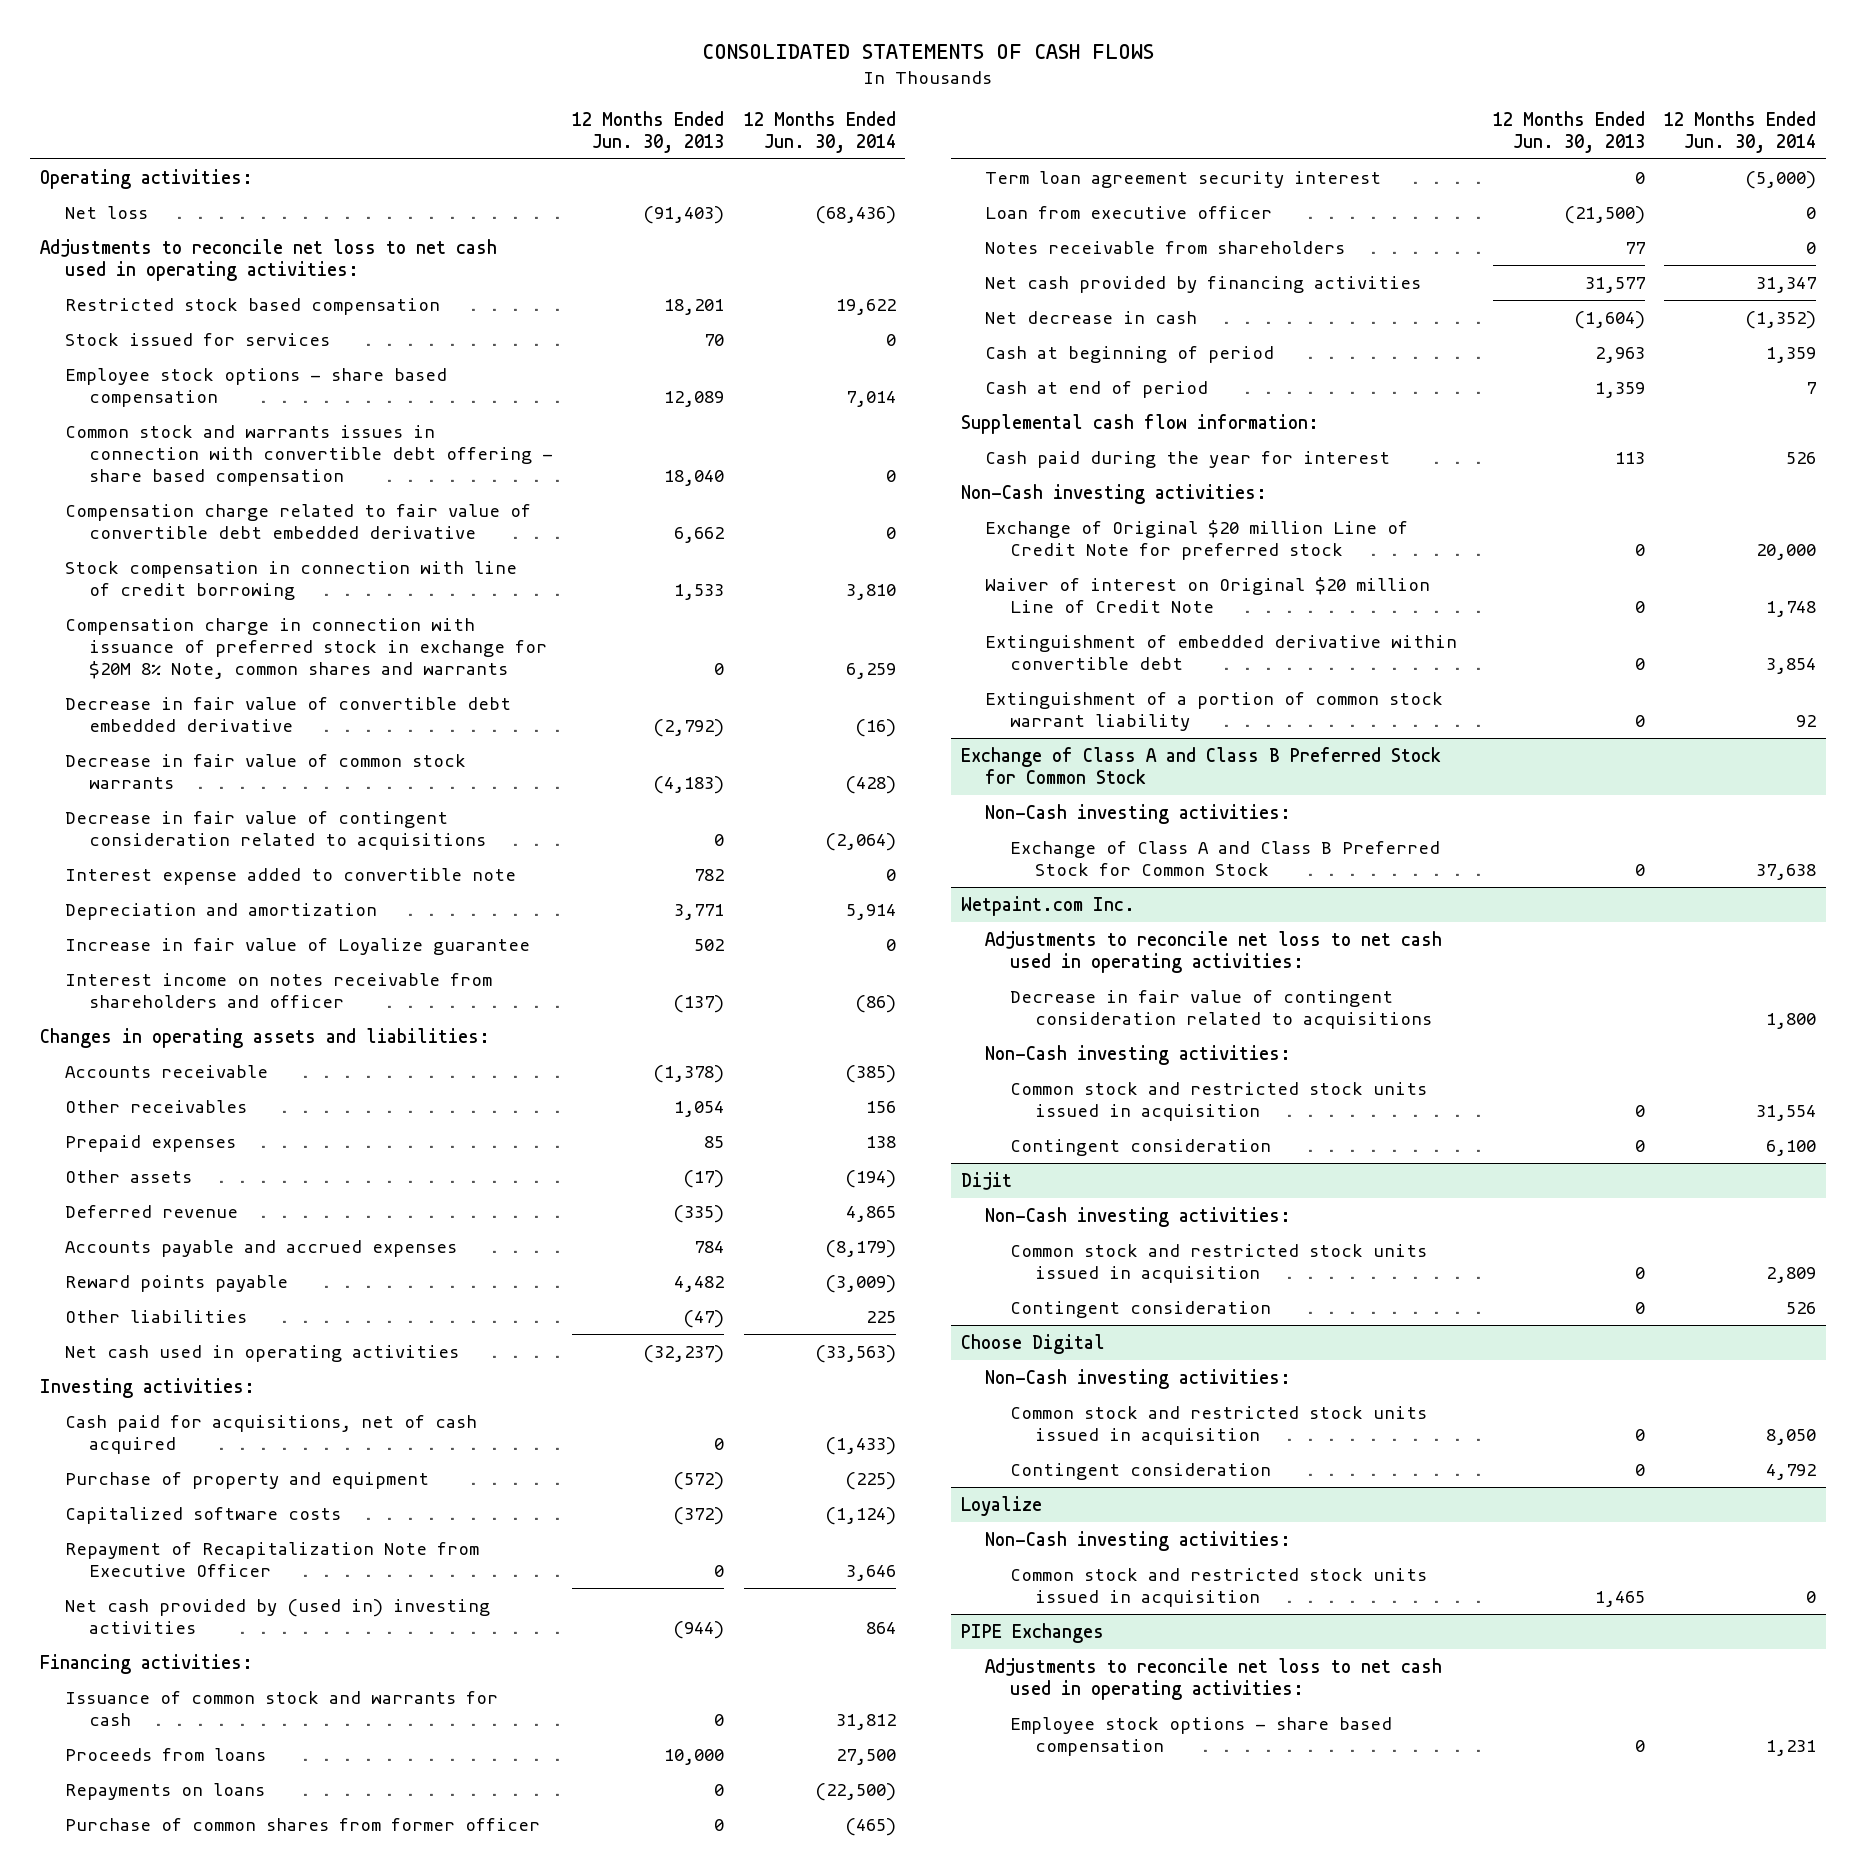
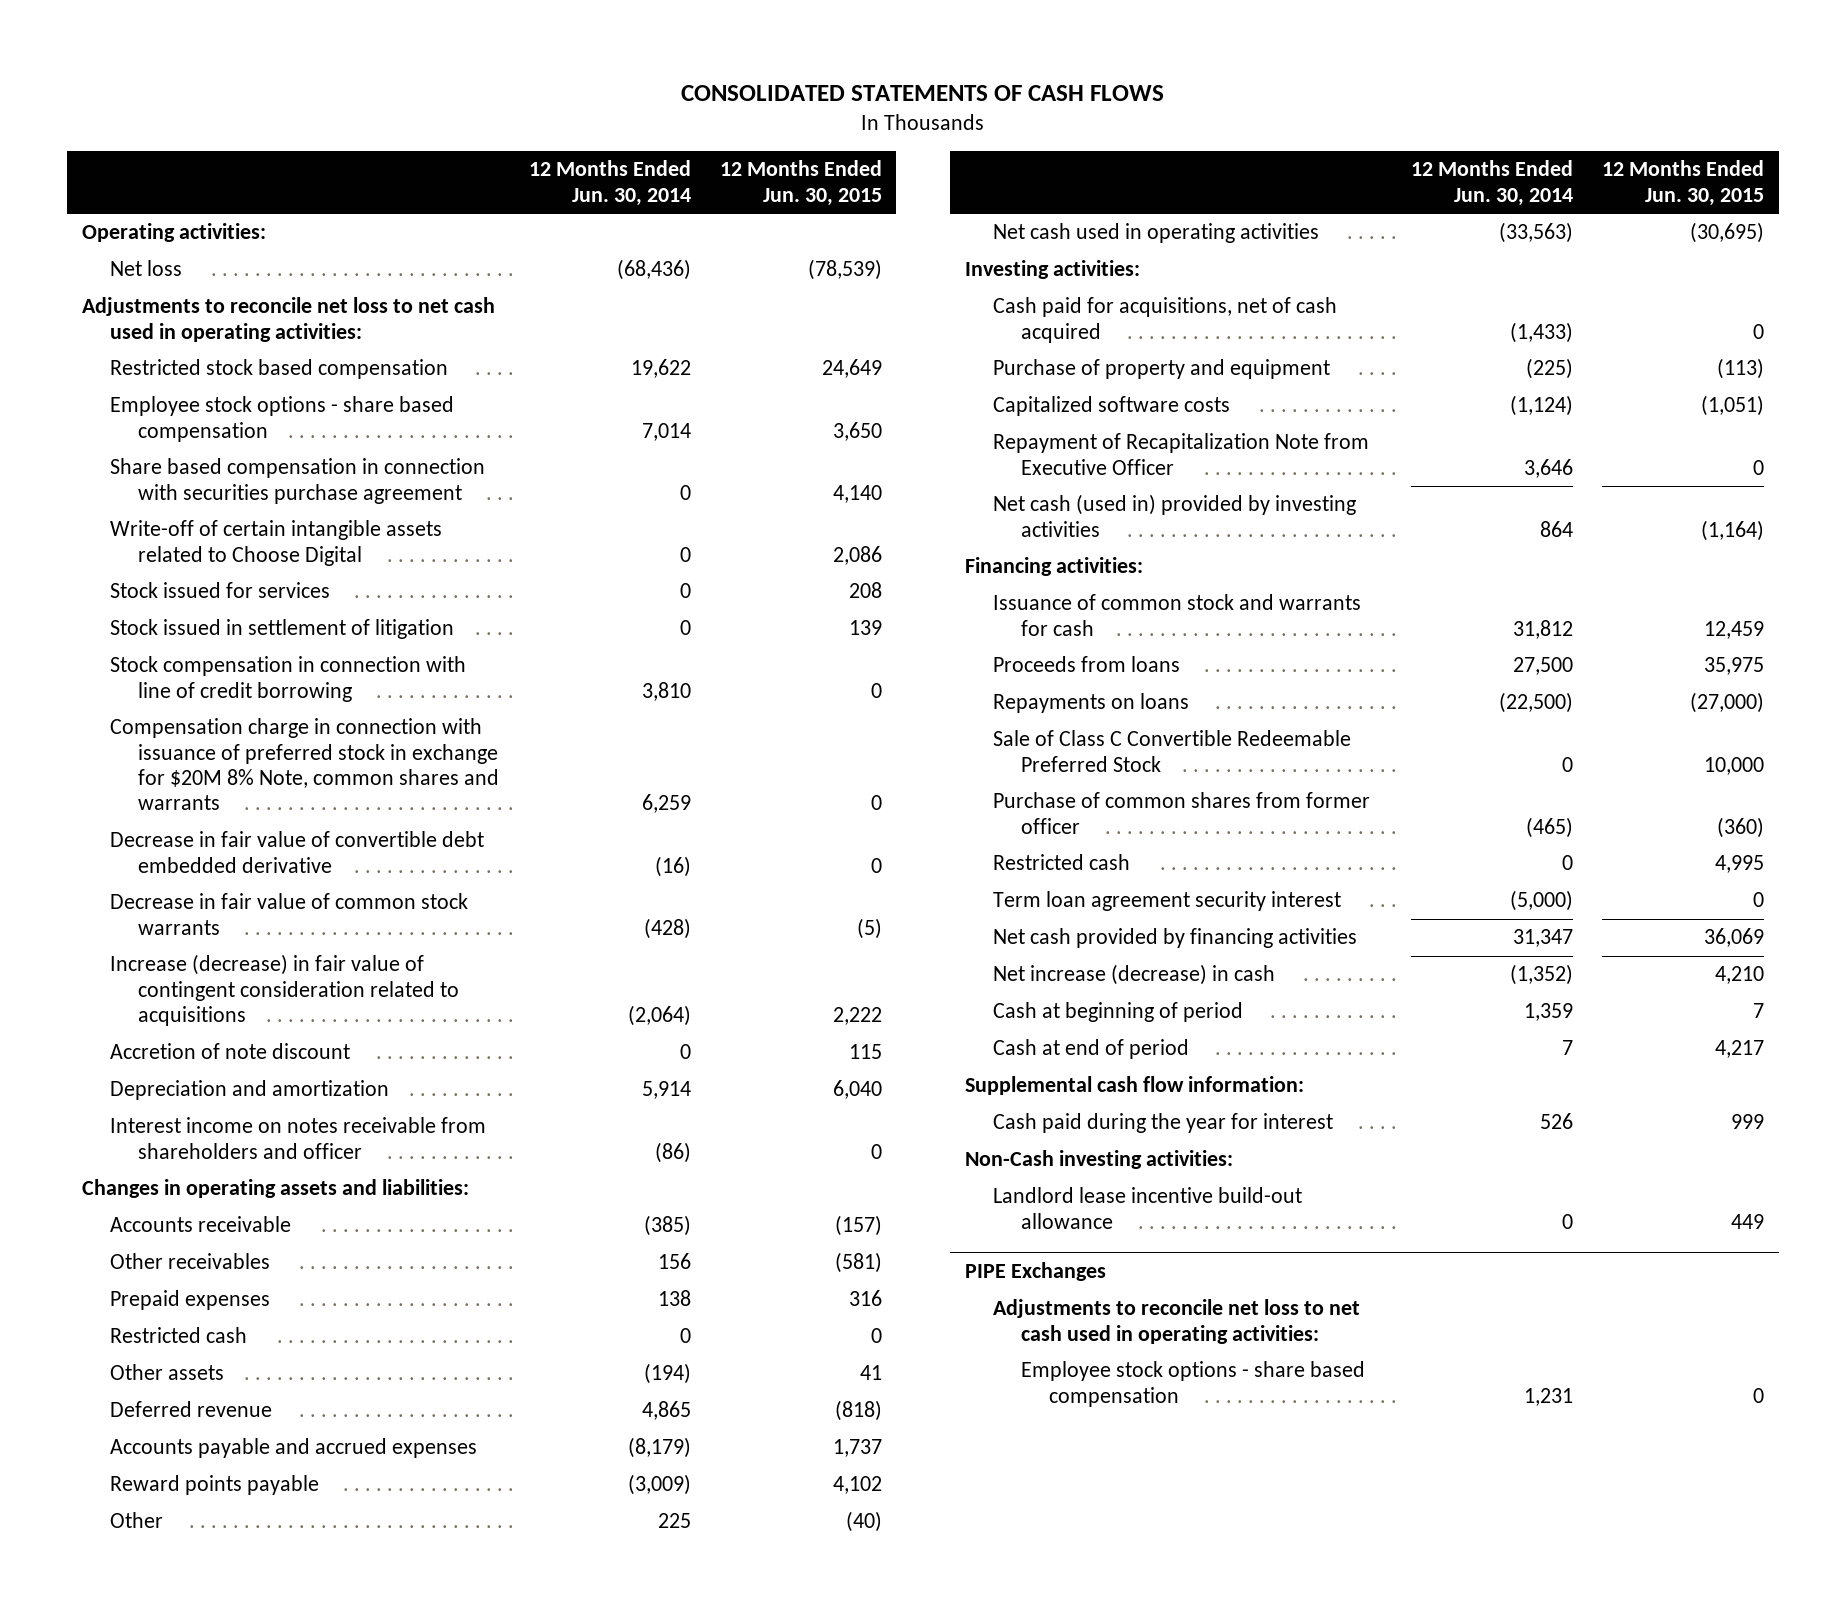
- | 12 Months Ended Jun. 30, 2013 | 12 Months Ended Jun. 30, 2014
+ | 12 Months Ended Jun. 30, 2014 | 12 Months Ended Jun. 30, 2015
- Common stock and warrants issues in connection with convertible debt offering - share based compensation | 18,040 | 0
- Compensation charge related to fair value of convertible debt embedded derivative | 6,662 | 0
+ Share based compensation in connection with securities purchase agreement | 0 | 4,140
+ Write-off of certain intangible assets related to Choose Digital | 0 | 2,086
moved down: Stock issued for services | 0 | 208
+ Stock issued in settlement of litigation | 0 | 139
- Decrease in fair value of contingent consideration related to acquisitions | 0 | (2,064)
- Interest expense added to convertible note | 782 | 0
+ Increase (decrease) in fair value of contingent consideration related to acquisitions | (2,064) | 2,222
+ Accretion of note discount | 0 | 115
- Increase in fair value of Loyalize guarantee | 502 | 0
+ Restricted cash | 0 | 0
- Other liabilities | (47) | 225
+ Other | 225 | (40)
- Net cash provided by (used in) investing activities | (944) | 864
+ Net cash (used in) provided by investing activities | 864 | (1,164)
+ Sale of Class C Convertible Redeemable Preferred Stock | 0 | 10,000
+ Restricted cash | 0 | 4,995
- Loan from executive officer | (21,500) | 0
- Notes receivable from shareholders | 77 | 0
- Net decrease in cash | (1,604) | (1,352)
+ Net increase (decrease) in cash | (1,352) | 4,210
- Exchange of Original $20 million Line of Credit Note for preferred stock | 0 | 20,000
- Waiver of interest on Original $20 million Line of Credit Note | 0 | 1,748
- Extinguishment of embedded derivative within convertible debt | 0 | 3,854
- Extinguishment of a portion of common stock warrant liability | 0 | 92
- Exchange of Class A and Class B Preferred Stock for Common Stock
- Non-Cash investing activities:
- Exchange of Class A and Class B Preferred Stock for Common Stock | 0 | 37,638
- Wetpaint.com Inc.
- Adjustments to reconcile net loss to net cash used in operating activities:
- Decrease in fair value of contingent consideration related to acquisitions | | 1,800
- Non-Cash investing activities:
- Common stock and restricted stock units issued in acquisition | 0 | 31,554
- Contingent consideration | 0 | 6,100
- Dijit
- Non-Cash investing activities:
- Common stock and restricted stock units issued in acquisition | 0 | 2,809
- Contingent consideration | 0 | 526
- Choose Digital
- Non-Cash investing activities:
- Common stock and restricted stock units issued in acquisition | 0 | 8,050
- Contingent consideration | 0 | 4,792
- Loyalize
- Non-Cash investing activities:
- Common stock and restricted stock units issued in acquisition | 1,465 | 0
+ Landlord lease incentive build-out allowance | 0 | 449

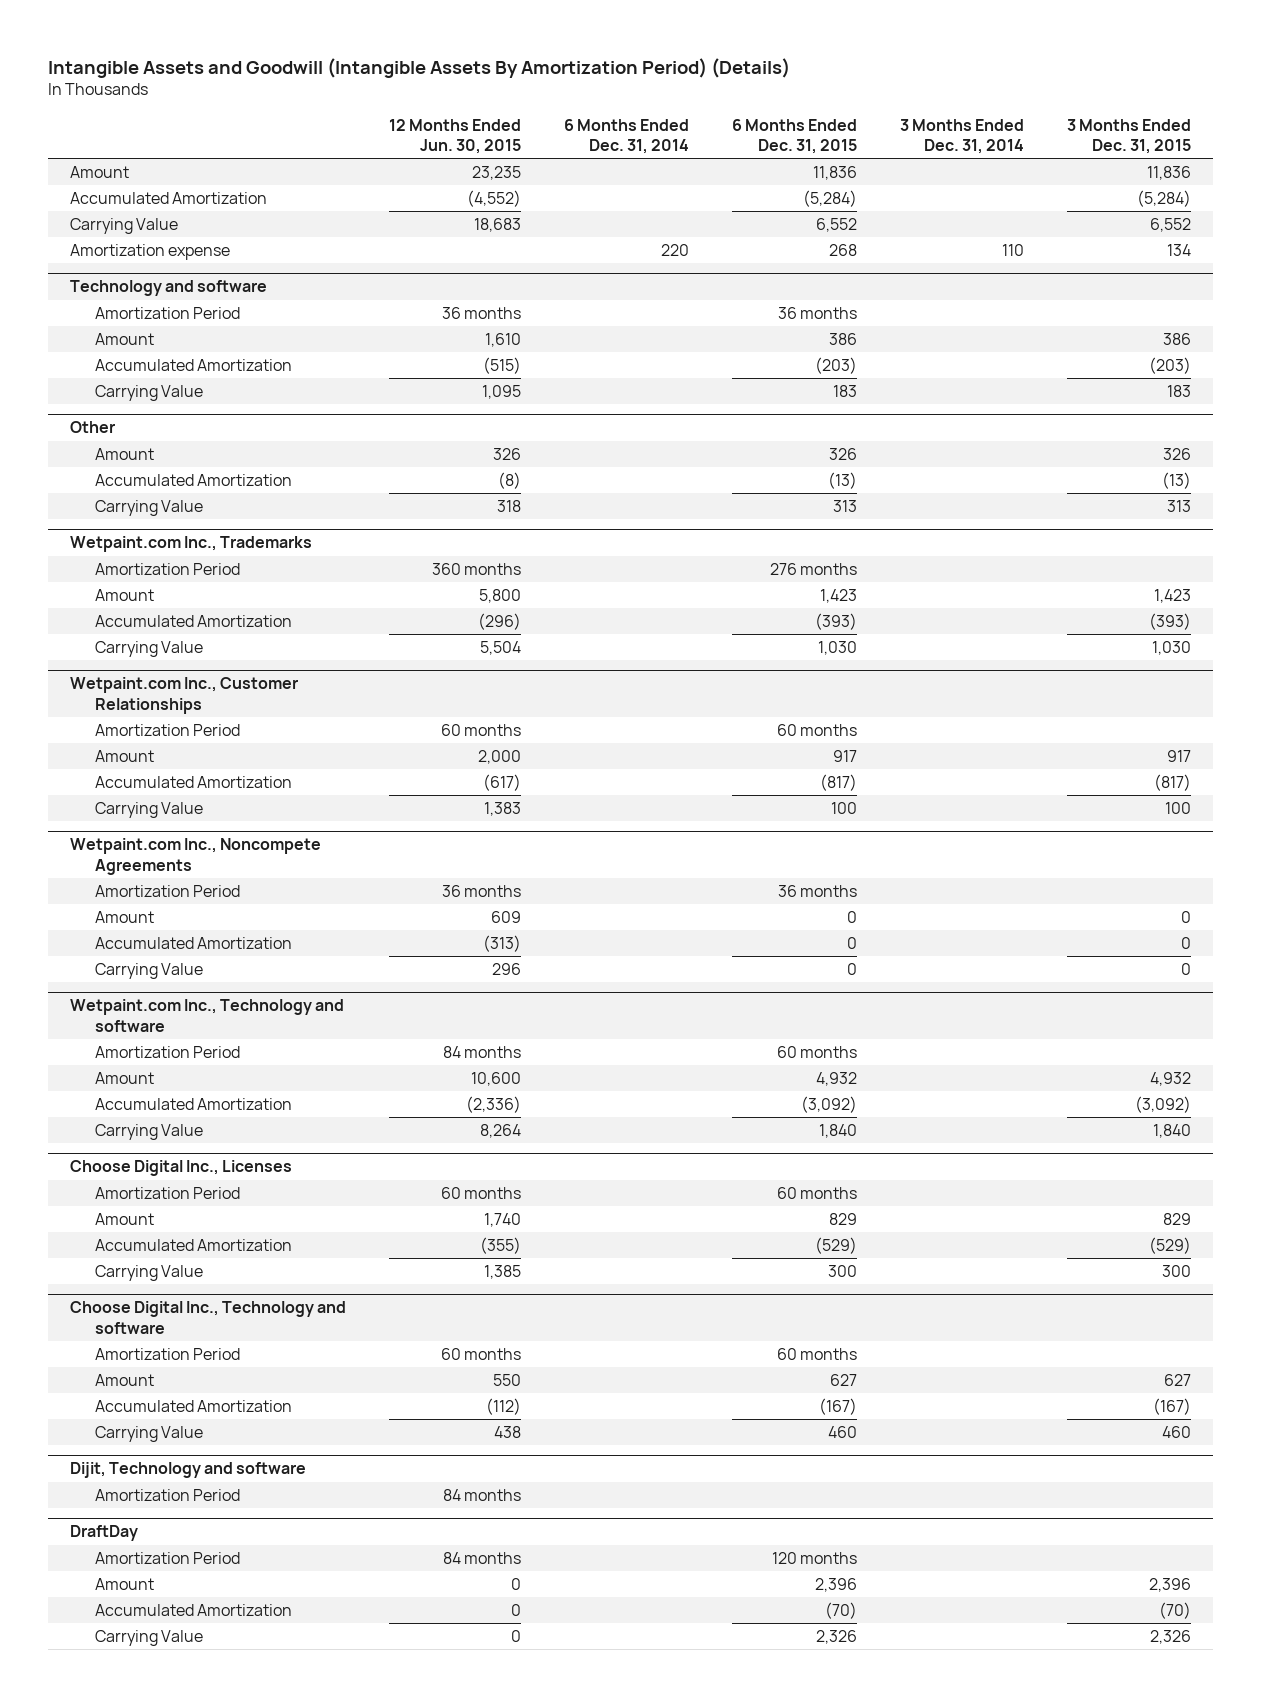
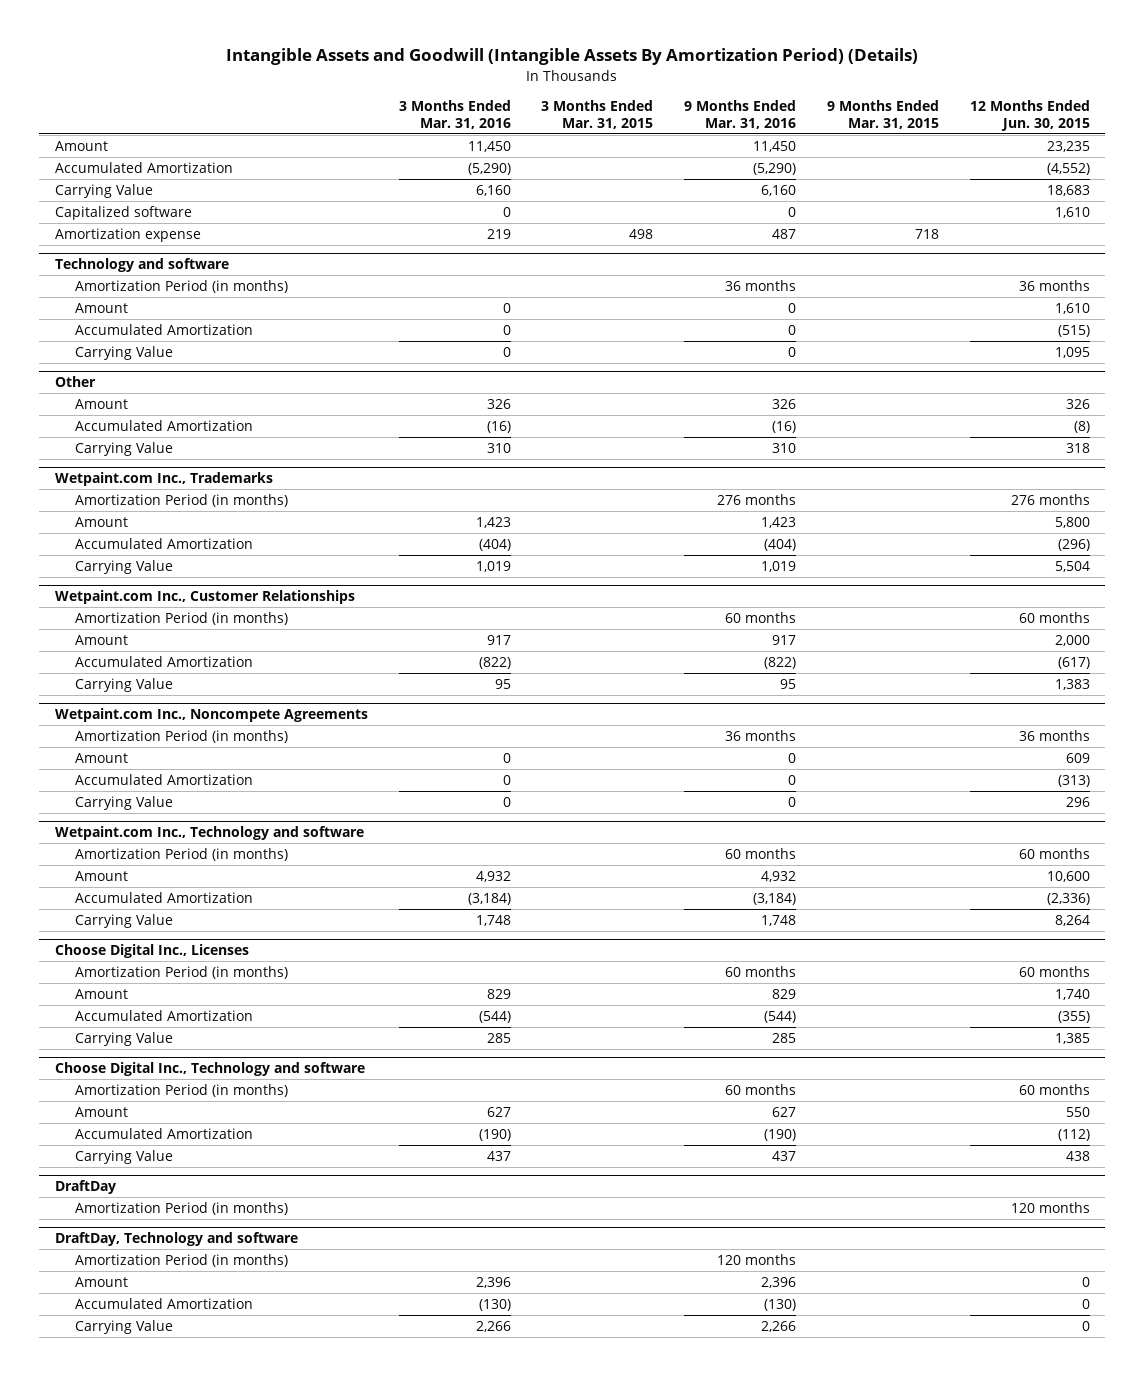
- | 12 Months Ended Jun. 30, 2015 | 6 Months Ended Dec. 31, 2014 | 6 Months Ended Dec. 31, 2015 | 3 Months Ended Dec. 31, 2014 | 3 Months Ended Dec. 31, 2015
+ | 3 Months Ended Mar. 31, 2016 | 3 Months Ended Mar. 31, 2015 | 9 Months Ended Mar. 31, 2016 | 9 Months Ended Mar. 31, 2015 | 12 Months Ended Jun. 30, 2015
+ Capitalized software | 0 | | 0 | | 1,610
@ Technology and software
- Amortization Period | 36 months | | 36 months | |
+ Amortization Period (in months) | | | 36 months | | 36 months
@ Wetpaint.com Inc., Trademarks
- Amortization Period | 360 months | | 276 months | |
+ Amortization Period (in months) | | | 276 months | | 276 months
@ Wetpaint.com Inc., Customer Relationships
- Amortization Period | 60 months | | 60 months | |
+ Amortization Period (in months) | | | 60 months | | 60 months
@ Wetpaint.com Inc., Noncompete Agreements
- Amortization Period | 36 months | | 36 months | |
+ Amortization Period (in months) | | | 36 months | | 36 months
@ Wetpaint.com Inc., Technology and software
- Amortization Period | 84 months | | 60 months | |
+ Amortization Period (in months) | | | 60 months | | 60 months
@ Choose Digital Inc., Licenses
- Amortization Period | 60 months | | 60 months | |
+ Amortization Period (in months) | | | 60 months | | 60 months
@ Choose Digital Inc., Technology and software
- Amortization Period | 60 months | | 60 months | |
+ Amortization Period (in months) | | | 60 months | | 60 months
- Dijit, Technology and software
- Amortization Period | 84 months | | | |
@ DraftDay
- Amortization Period | 84 months | | 120 months | |
+ Amortization Period (in months) | | | | | 120 months
+ DraftDay, Technology and software
+ Amortization Period (in months) | | | 120 months | |

